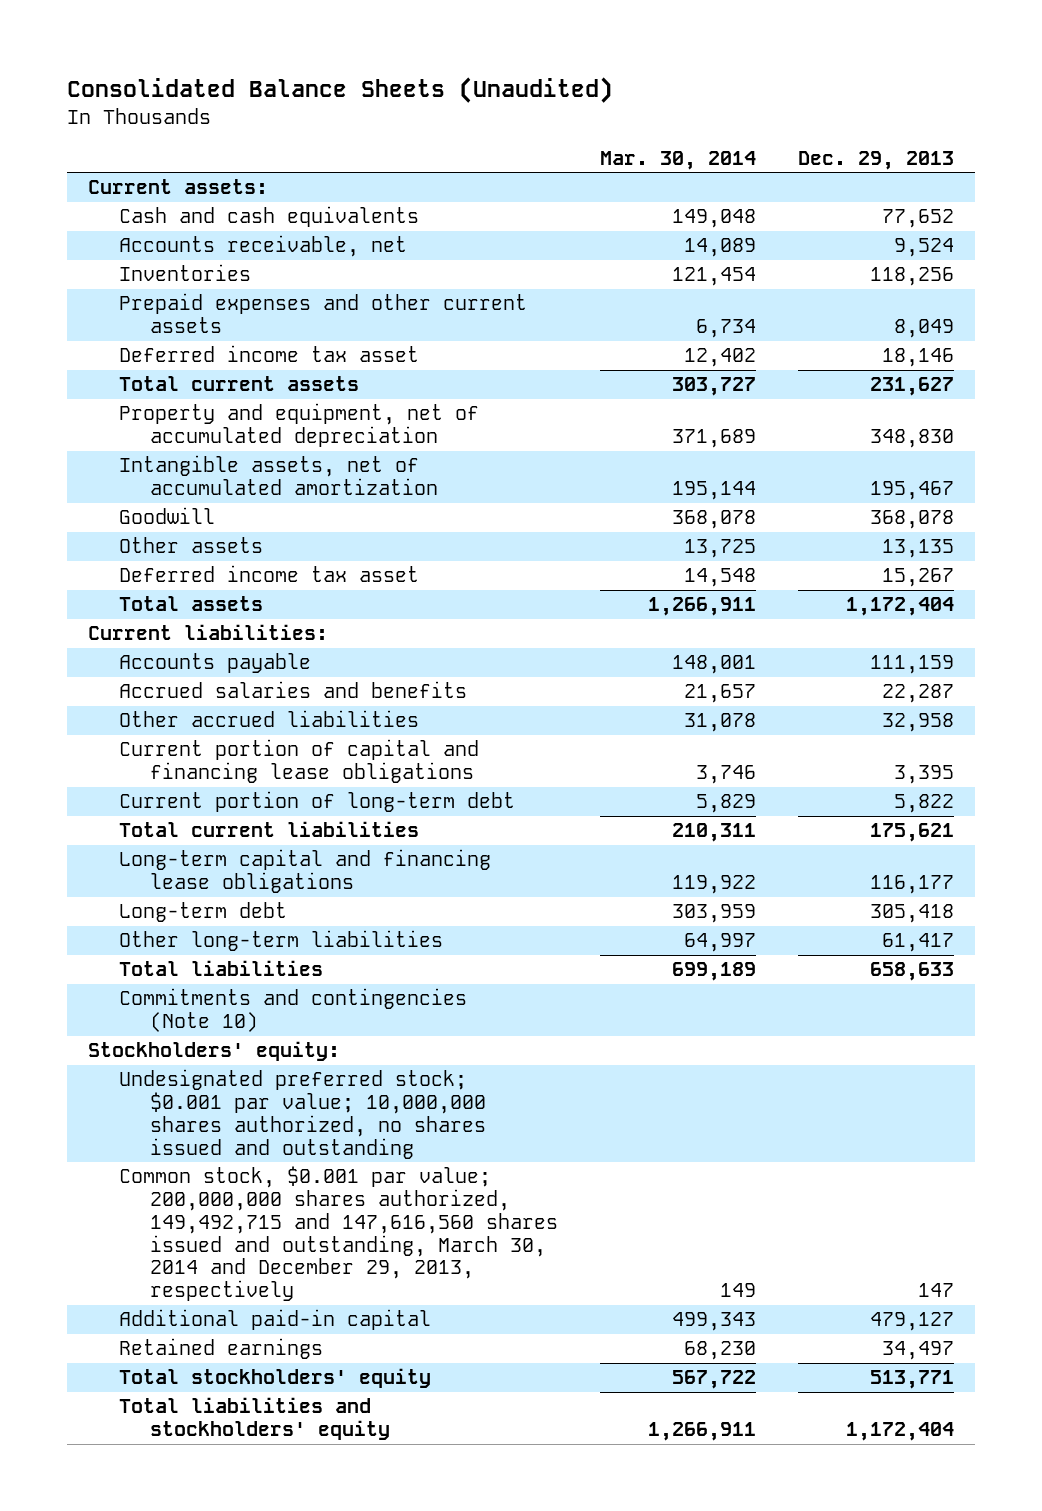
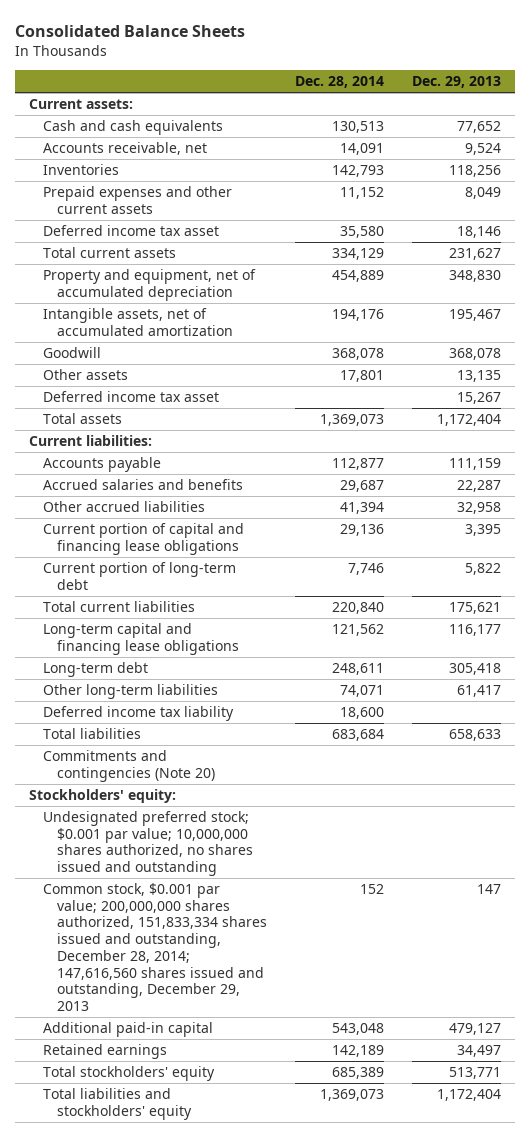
- Consolidated Balance Sheets (Unaudited)
+ Consolidated Balance Sheets
- | Mar. 30, 2014 | Dec. 29, 2013
+ | Dec. 28, 2014 | Dec. 29, 2013
+ Deferred income tax liability | 18,600 |
- Commitments and contingencies (Note 10)
+ Commitments and contingencies (Note 20)
- Common stock, $0.001 par value; 200,000,000 shares authorized, 149,492,715 and 147,616,560 shares issued and outstanding, March 30, 2014 and December 29, 2013, respectively | 149 | 147
+ Common stock, $0.001 par value; 200,000,000 shares authorized, 151,833,334 shares issued and outstanding, December 28, 2014; 147,616,560 shares issued and outstanding, December 29, 2013 | 152 | 147

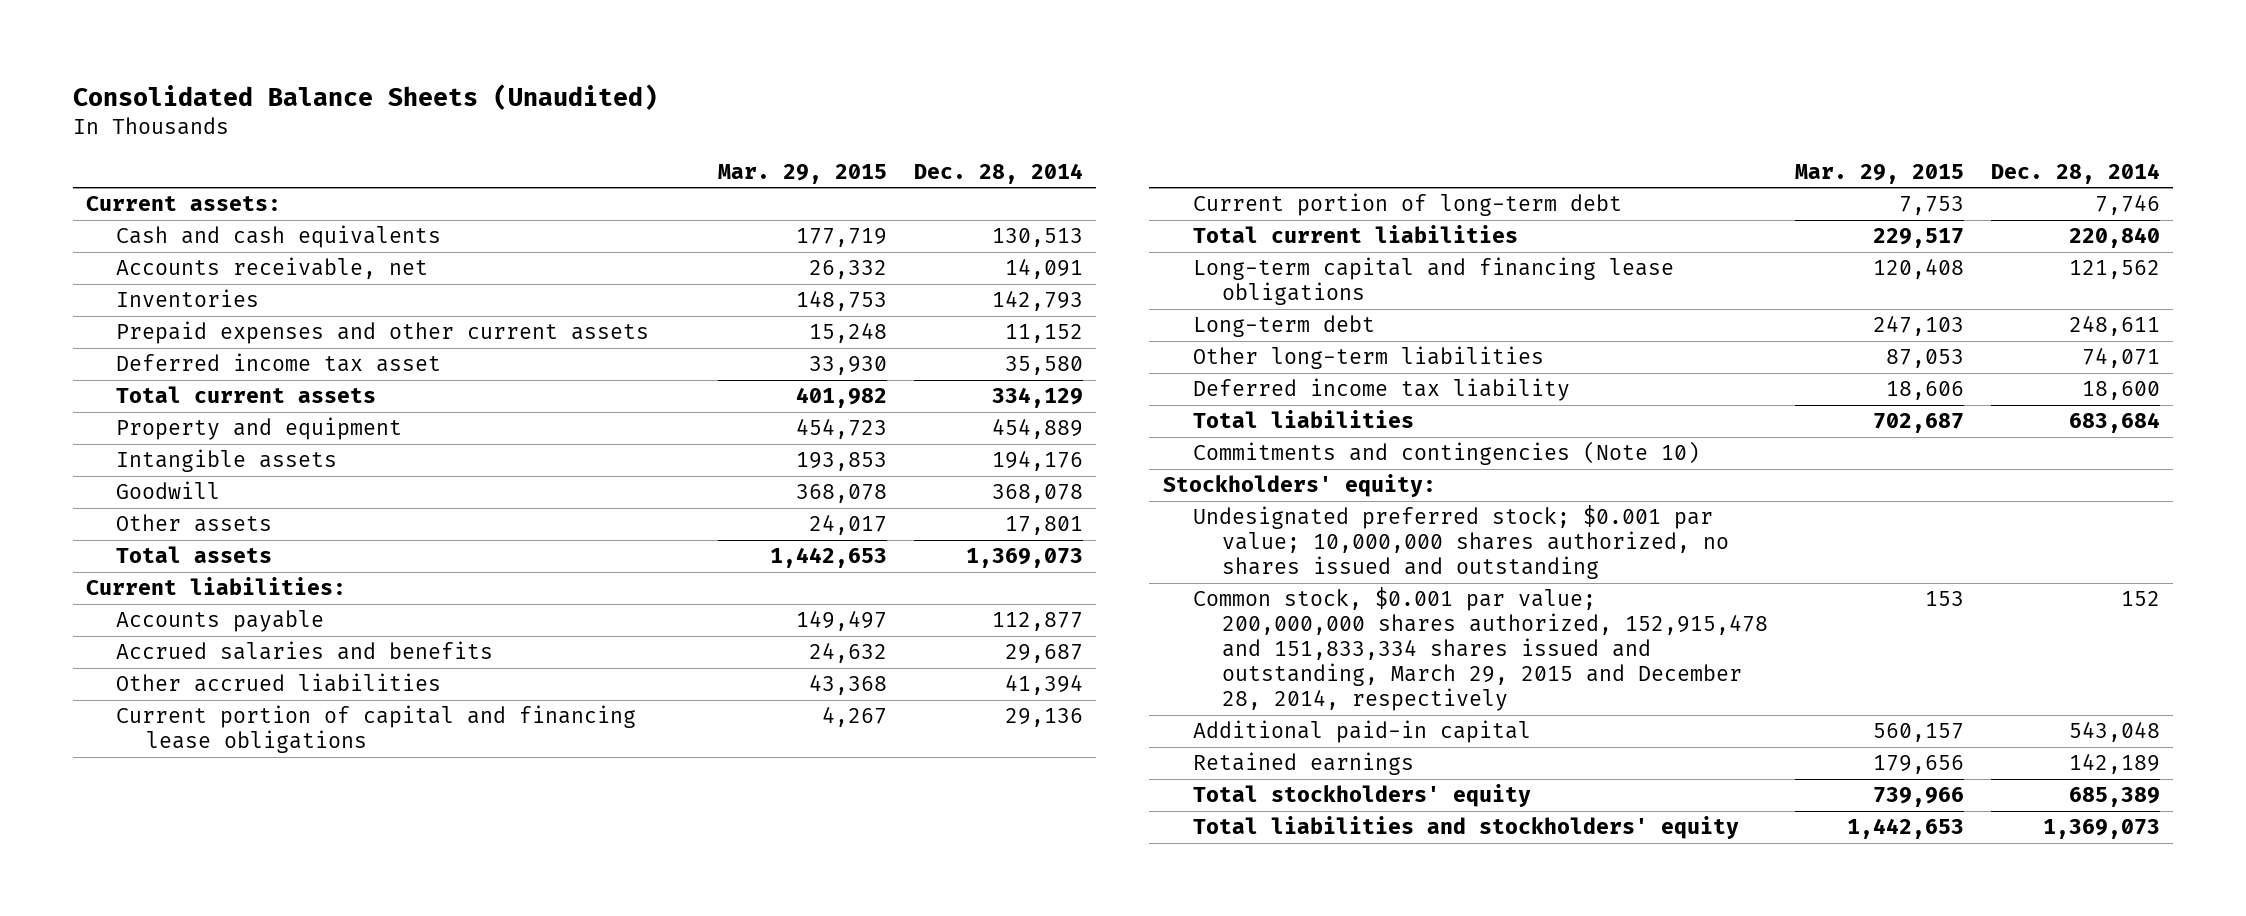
- Consolidated Balance Sheets
+ Consolidated Balance Sheets (Unaudited)
- | Dec. 28, 2014 | Dec. 29, 2013
+ | Mar. 29, 2015 | Dec. 28, 2014
- Property and equipment, net of accumulated depreciation | 454,889 | 348,830
- Intangible assets, net of accumulated amortization | 194,176 | 195,467
+ Property and equipment | 454,723 | 454,889
+ Intangible assets | 193,853 | 194,176
- Deferred income tax asset | | 15,267
- Commitments and contingencies (Note 20)
+ Commitments and contingencies (Note 10)
- Common stock, $0.001 par value; 200,000,000 shares authorized, 151,833,334 shares issued and outstanding, December 28, 2014; 147,616,560 shares issued and outstanding, December 29, 2013 | 152 | 147
+ Common stock, $0.001 par value; 200,000,000 shares authorized, 152,915,478 and 151,833,334 shares issued and outstanding, March 29, 2015 and December 28, 2014, respectively | 153 | 152

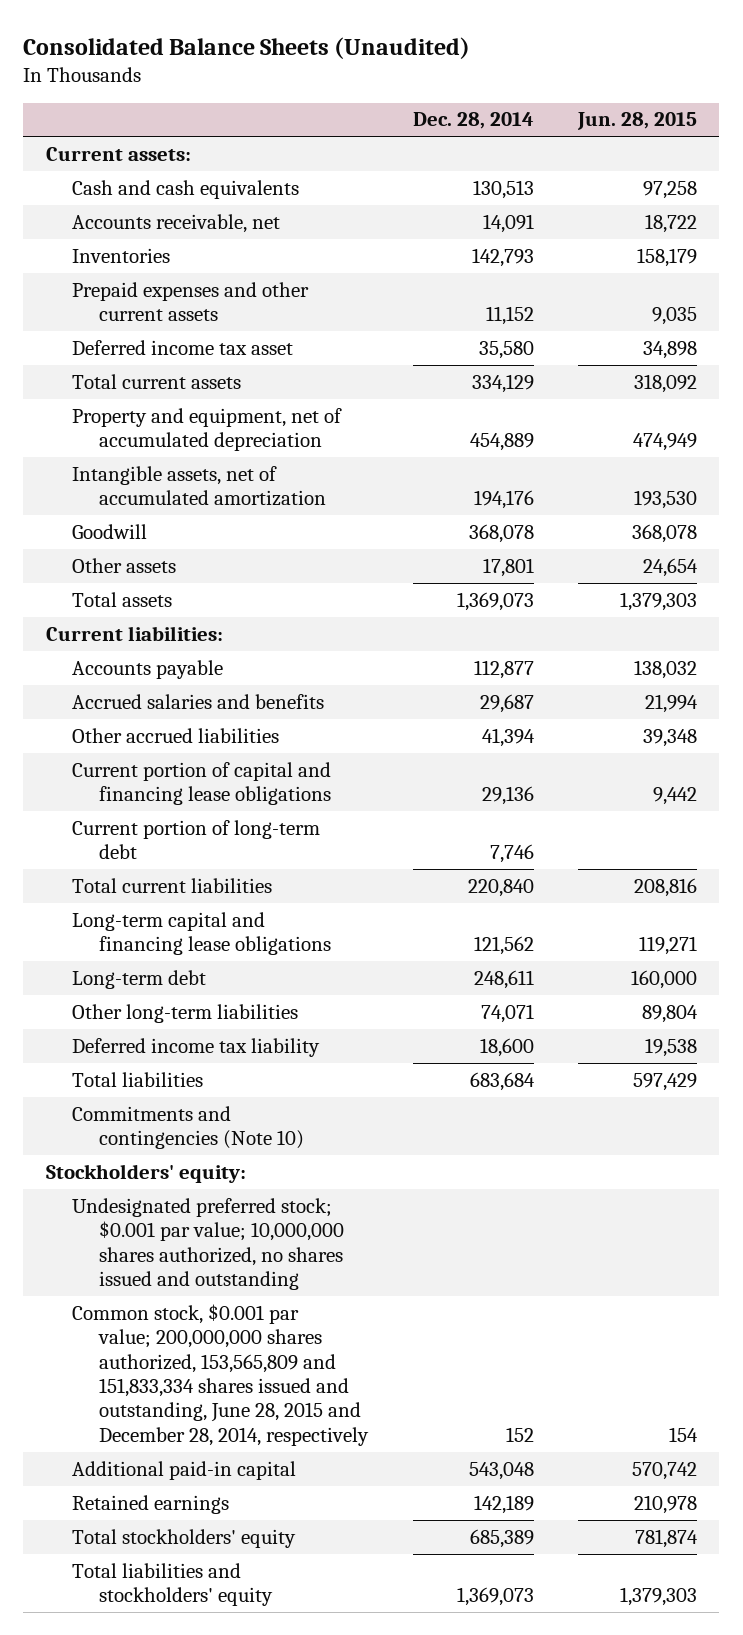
- | Mar. 29, 2015 | Dec. 28, 2014
+ | Dec. 28, 2014 | Jun. 28, 2015
- Property and equipment | 454,723 | 454,889
- Intangible assets | 193,853 | 194,176
+ Property and equipment, net of accumulated depreciation | 454,889 | 474,949
+ Intangible assets, net of accumulated amortization | 194,176 | 193,530
- Common stock, $0.001 par value; 200,000,000 shares authorized, 152,915,478 and 151,833,334 shares issued and outstanding, March 29, 2015 and December 28, 2014, respectively | 153 | 152
+ Common stock, $0.001 par value; 200,000,000 shares authorized, 153,565,809 and 151,833,334 shares issued and outstanding, June 28, 2015 and December 28, 2014, respectively | 152 | 154

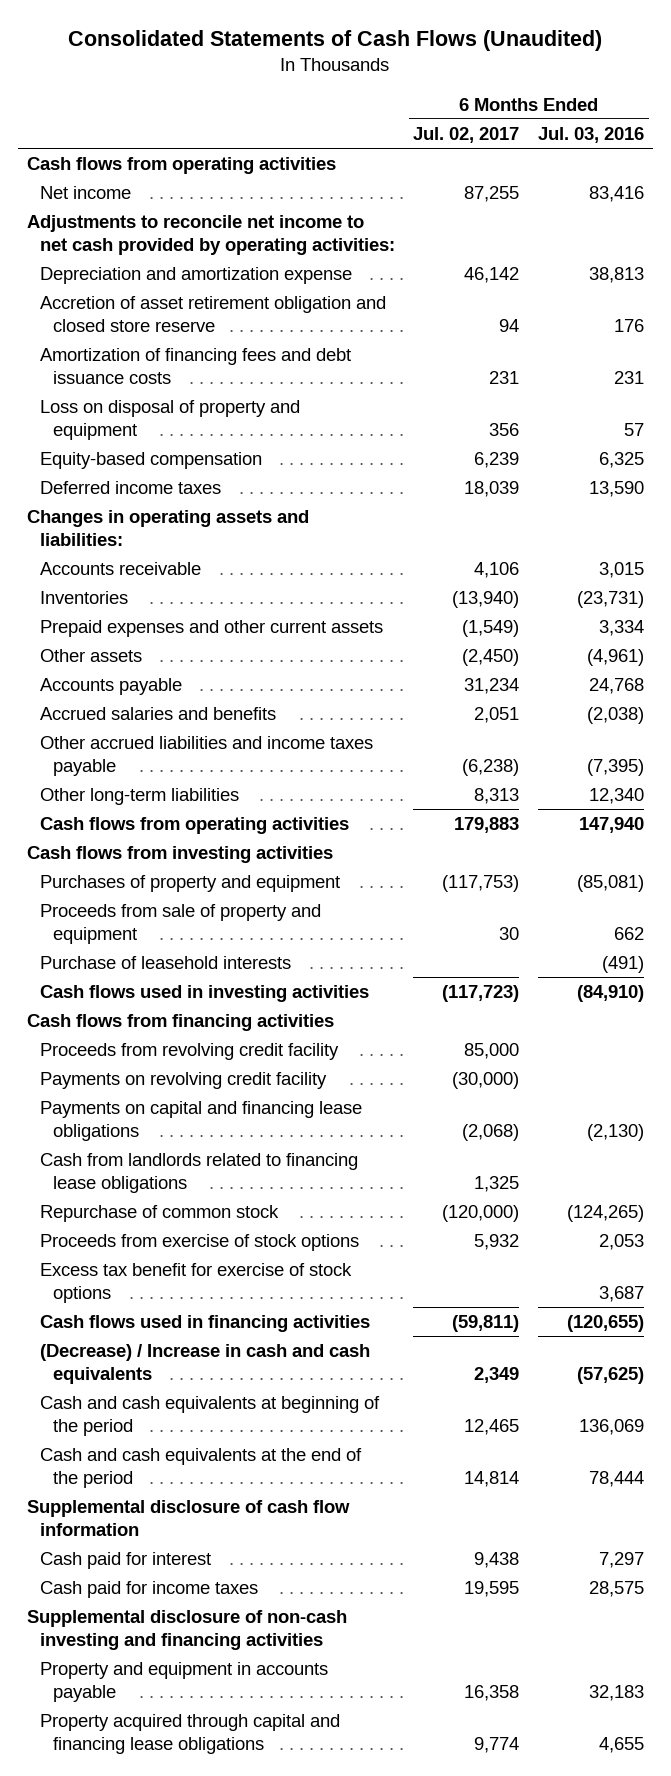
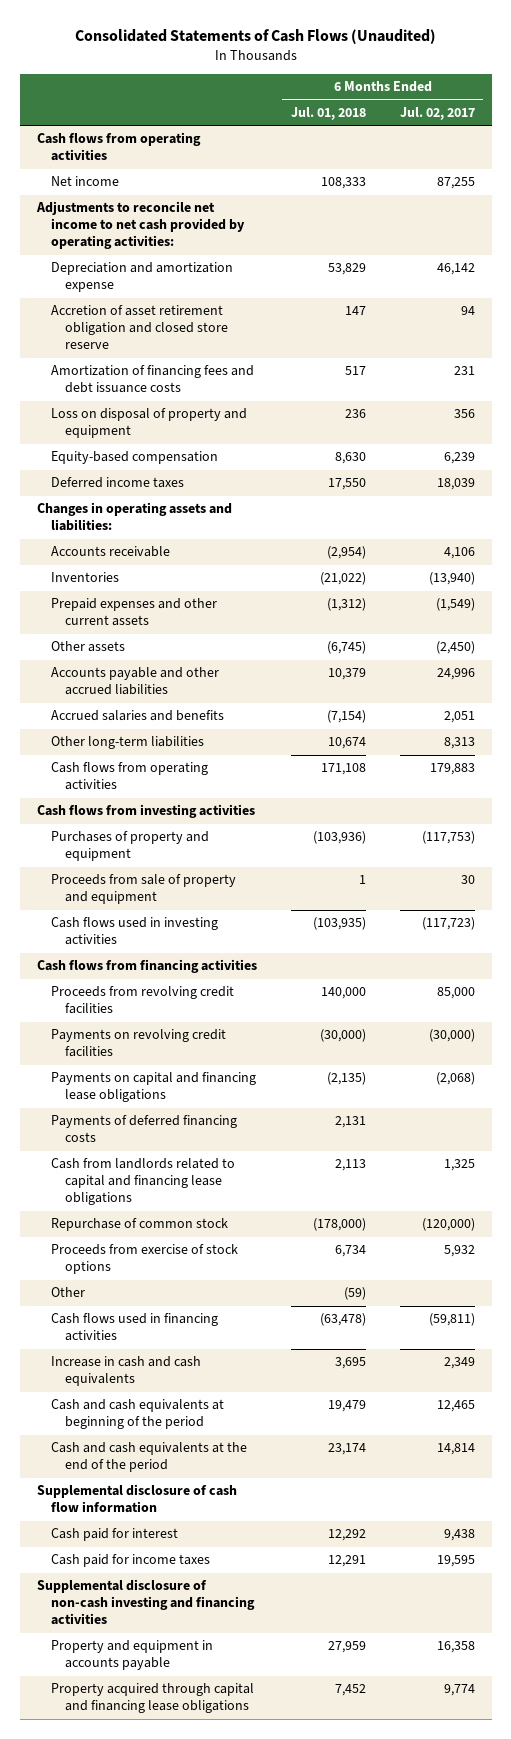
- | 6 Months Ended Jul. 02, 2017 | 6 Months Ended Jul. 03, 2016
+ | 6 Months Ended Jul. 01, 2018 | 6 Months Ended Jul. 02, 2017
- Accounts payable | 31,234 | 24,768
+ Accounts payable and other accrued liabilities | 10,379 | 24,996
- Other accrued liabilities and income taxes payable | (6,238) | (7,395)
- Purchase of leasehold interests | | (491)
- Proceeds from revolving credit facility | 85,000 |
- Payments on revolving credit facility | (30,000) |
+ Proceeds from revolving credit facilities | 140,000 | 85,000
+ Payments on revolving credit facilities | (30,000) | (30,000)
- Cash from landlords related to financing lease obligations | 1,325 |
+ Payments of deferred financing costs | 2,131 |
+ Cash from landlords related to capital and financing lease obligations | 2,113 | 1,325
- Excess tax benefit for exercise of stock options | | 3,687
+ Other | (59) |
- (Decrease) / Increase in cash and cash equivalents | 2,349 | (57,625)
+ Increase in cash and cash equivalents | 3,695 | 2,349

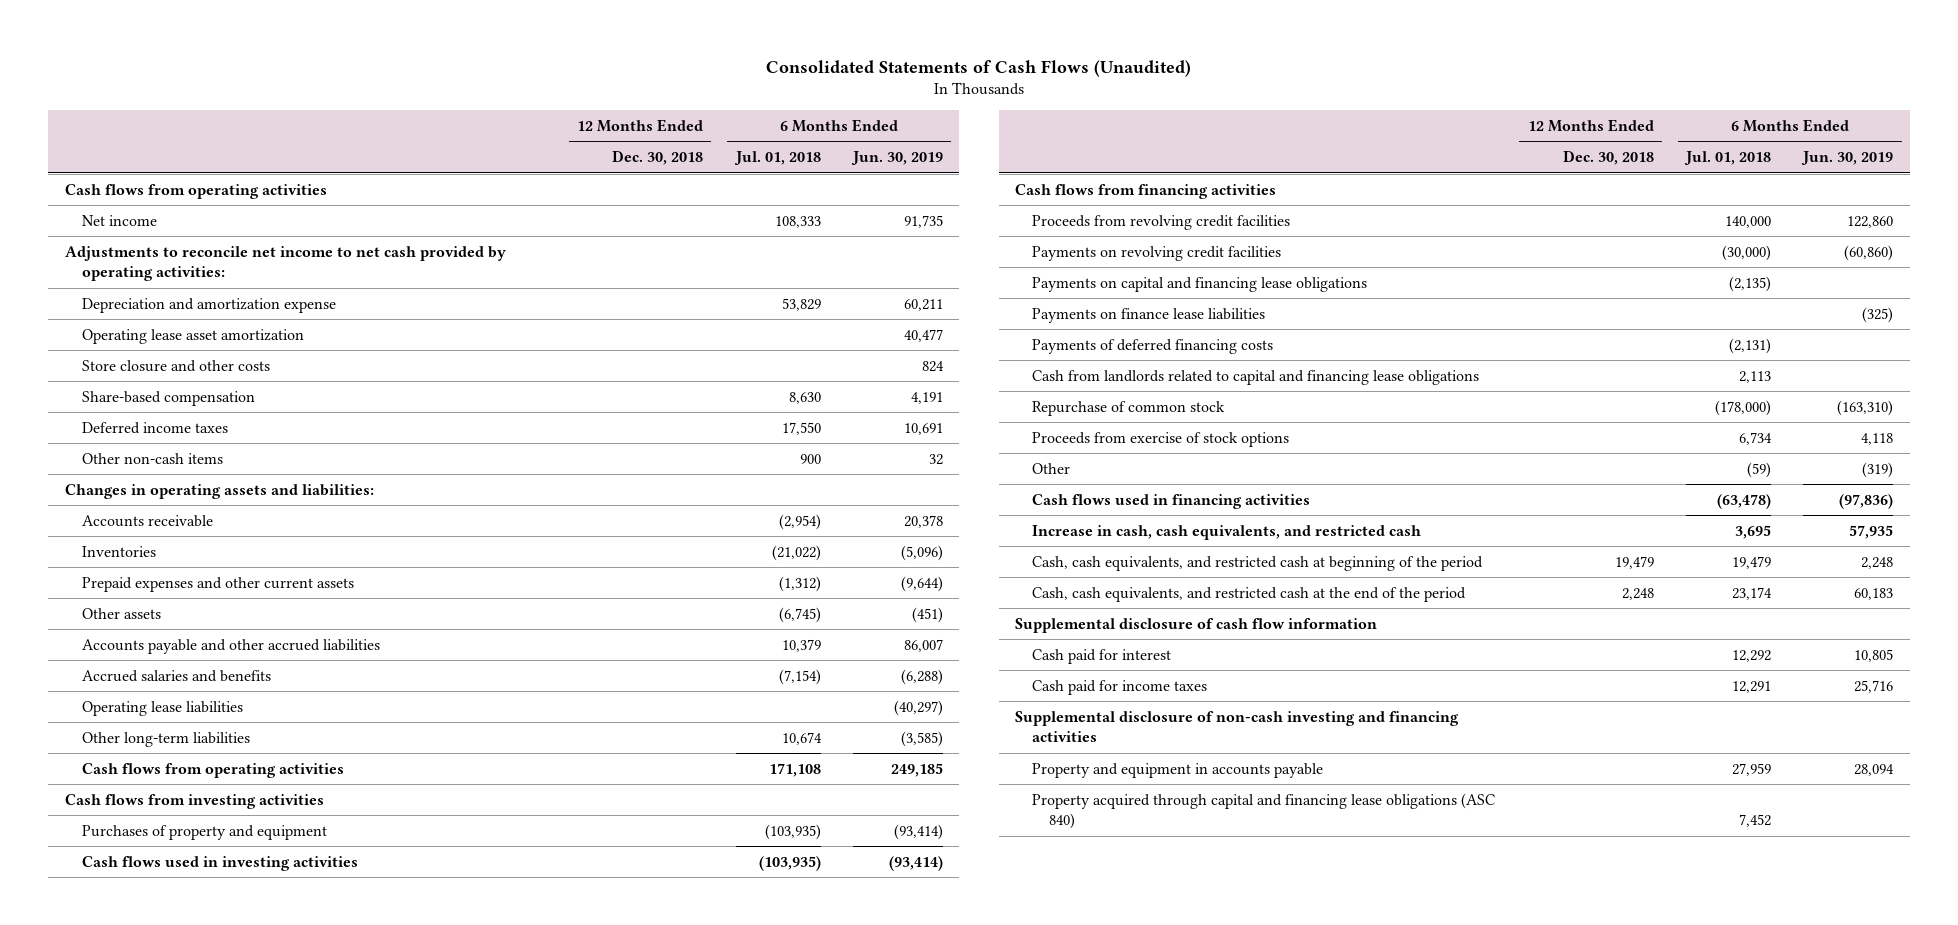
- | 6 Months Ended Jul. 01, 2018 | 6 Months Ended Jul. 02, 2017
+ | 12 Months Ended Dec. 30, 2018 | 6 Months Ended Jul. 01, 2018 | 6 Months Ended Jun. 30, 2019
- Accretion of asset retirement obligation and closed store reserve | 147 | 94
- Amortization of financing fees and debt issuance costs | 517 | 231
- Loss on disposal of property and equipment | 236 | 356
- Equity-based compensation | 8,630 | 6,239
+ Operating lease asset amortization | | | 40,477
+ Store closure and other costs | | | 824
+ Share-based compensation | | 8,630 | 4,191
+ Other non-cash items | | 900 | 32
+ Operating lease liabilities | | | (40,297)
- Purchases of property and equipment | (103,936) | (117,753)
- Proceeds from sale of property and equipment | 1 | 30
+ Purchases of property and equipment | | (103,935) | (93,414)
- Payments of deferred financing costs | 2,131 |
+ Payments on finance lease liabilities | | | (325)
+ Payments of deferred financing costs | | (2,131) |
- Increase in cash and cash equivalents | 3,695 | 2,349
- Cash and cash equivalents at beginning of the period | 19,479 | 12,465
- Cash and cash equivalents at the end of the period | 23,174 | 14,814
+ Increase in cash, cash equivalents, and restricted cash | | 3,695 | 57,935
+ Cash, cash equivalents, and restricted cash at beginning of the period | 19,479 | 19,479 | 2,248
+ Cash, cash equivalents, and restricted cash at the end of the period | 2,248 | 23,174 | 60,183
- Property acquired through capital and financing lease obligations | 7,452 | 9,774
+ Property acquired through capital and financing lease obligations (ASC 840) | | 7,452 |

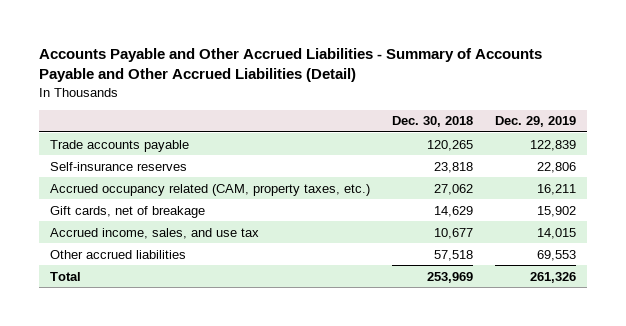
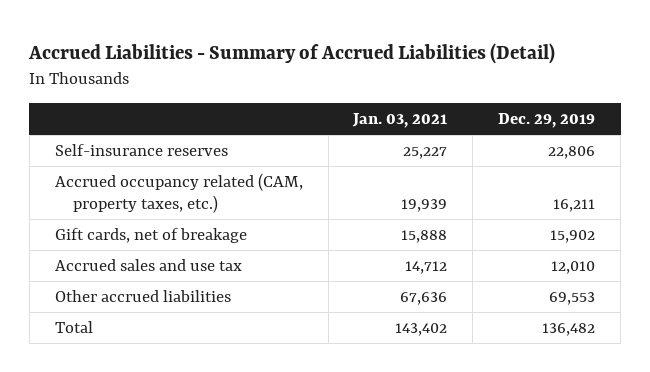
- Accounts Payable and Other Accrued Liabilities - Summary of Accounts Payable and Other Accrued Liabilities (Detail)
+ Accrued Liabilities - Summary of Accrued Liabilities (Detail)
- | Dec. 30, 2018 | Dec. 29, 2019
+ | Jan. 03, 2021 | Dec. 29, 2019
- Trade accounts payable | 120,265 | 122,839
- Accrued income, sales, and use tax | 10,677 | 14,015
+ Accrued sales and use tax | 14,712 | 12,010
- Total | 253,969 | 261,326
+ Total | 143,402 | 136,482

